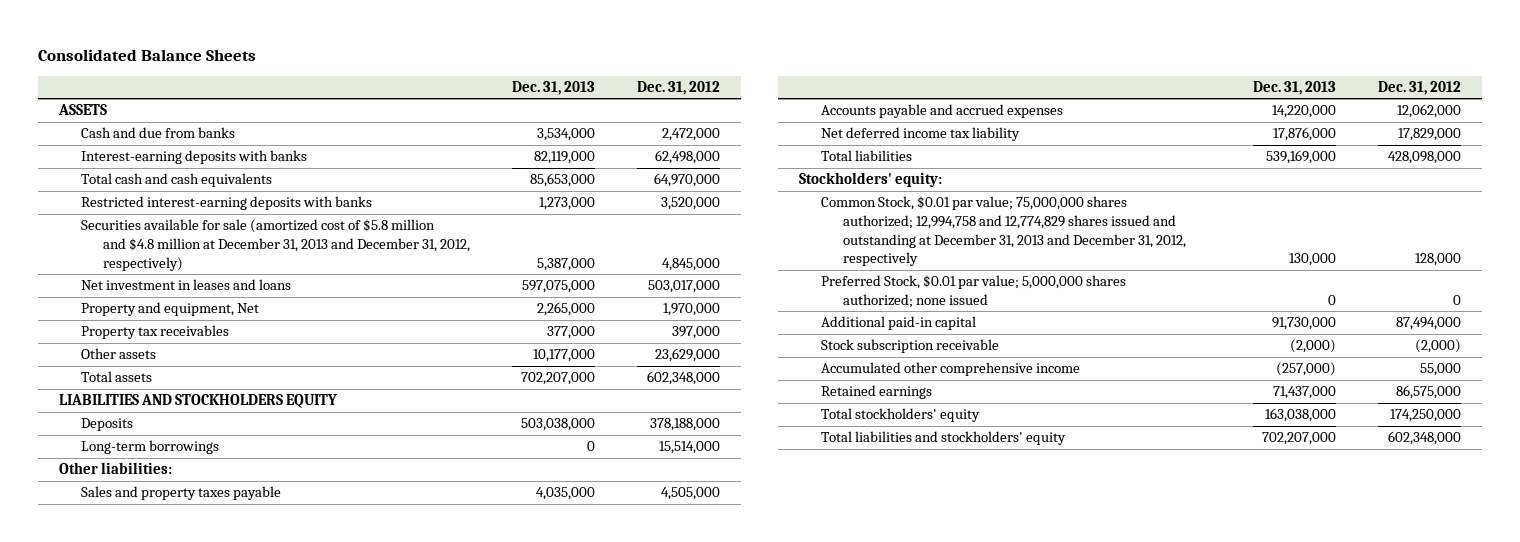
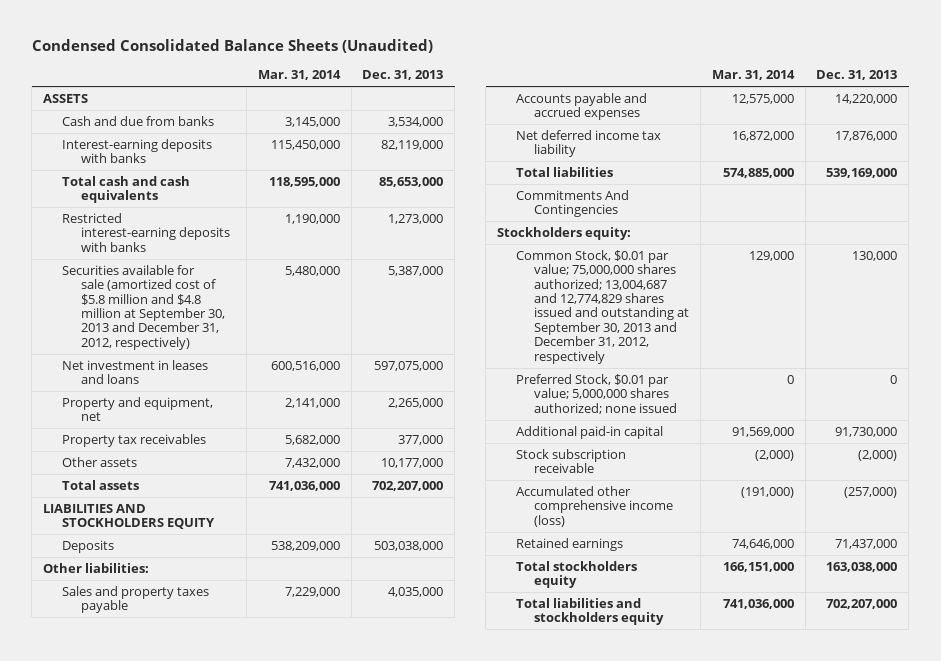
- Consolidated Balance Sheets
+ Condensed Consolidated Balance Sheets (Unaudited)
- | Dec. 31, 2013 | Dec. 31, 2012
+ | Mar. 31, 2014 | Dec. 31, 2013
- Securities available for sale (amortized cost of $5.8 million and $4.8 million at December 31, 2013 and December 31, 2012, respectively) | 5,387,000 | 4,845,000
+ Securities available for sale (amortized cost of $5.8 million and $4.8 million at September 30, 2013 and December 31, 2012, respectively) | 5,480,000 | 5,387,000
- Property and equipment, Net | 2,265,000 | 1,970,000
+ Property and equipment, net | 2,141,000 | 2,265,000
- Long-term borrowings | 0 | 15,514,000
- Stockholders' equity:
- Common Stock, $0.01 par value; 75,000,000 shares authorized; 12,994,758 and 12,774,829 shares issued and outstanding at December 31, 2013 and December 31, 2012, respectively | 130,000 | 128,000
+ Commitments And Contingencies
+ Stockholders equity:
+ Common Stock, $0.01 par value; 75,000,000 shares authorized; 13,004,687 and 12,774,829 shares issued and outstanding at September 30, 2013 and December 31, 2012, respectively | 129,000 | 130,000
- Accumulated other comprehensive income | (257,000) | 55,000
+ Accumulated other comprehensive income (loss) | (191,000) | (257,000)
- Total stockholders' equity | 163,038,000 | 174,250,000
- Total liabilities and stockholders' equity | 702,207,000 | 602,348,000
+ Total stockholders equity | 166,151,000 | 163,038,000
+ Total liabilities and stockholders equity | 741,036,000 | 702,207,000

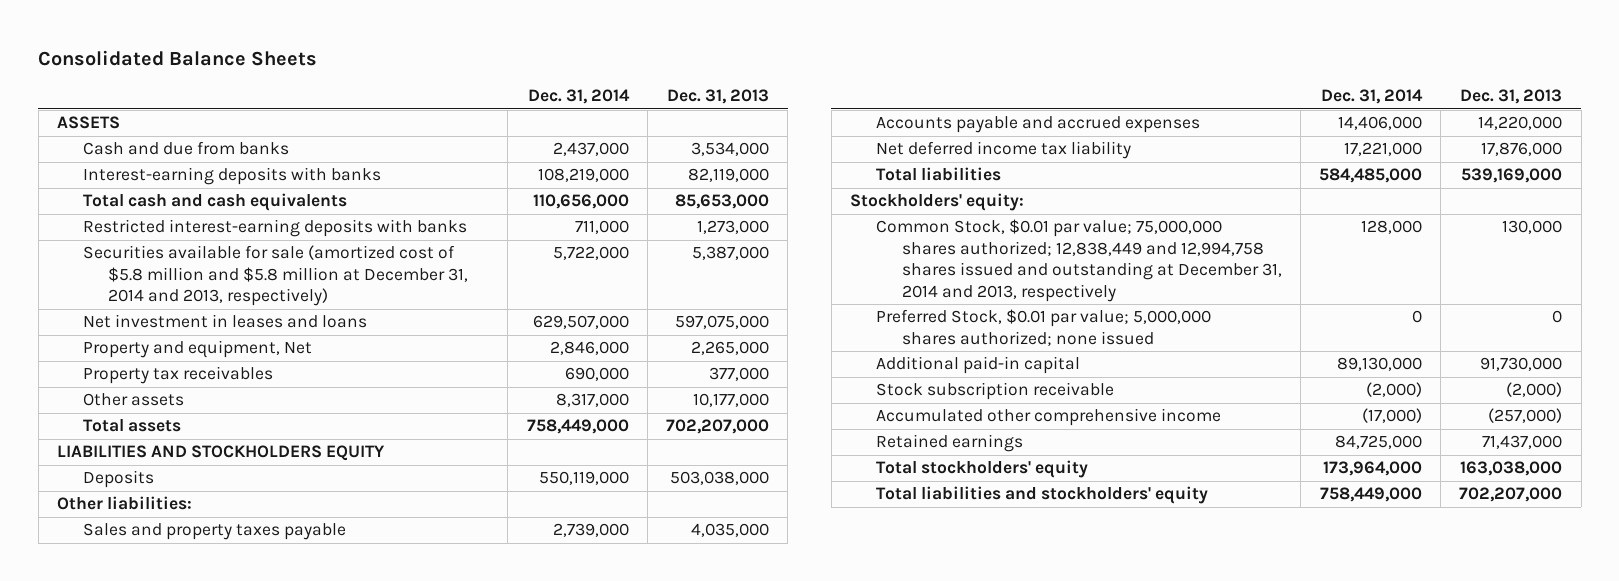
- Condensed Consolidated Balance Sheets (Unaudited)
+ Consolidated Balance Sheets
- | Mar. 31, 2014 | Dec. 31, 2013
+ | Dec. 31, 2014 | Dec. 31, 2013
- Securities available for sale (amortized cost of $5.8 million and $4.8 million at September 30, 2013 and December 31, 2012, respectively) | 5,480,000 | 5,387,000
+ Securities available for sale (amortized cost of $5.8 million and $5.8 million at December 31, 2014 and 2013, respectively) | 5,722,000 | 5,387,000
- Property and equipment, net | 2,141,000 | 2,265,000
+ Property and equipment, Net | 2,846,000 | 2,265,000
- Commitments And Contingencies
- Stockholders equity:
- Common Stock, $0.01 par value; 75,000,000 shares authorized; 13,004,687 and 12,774,829 shares issued and outstanding at September 30, 2013 and December 31, 2012, respectively | 129,000 | 130,000
+ Stockholders' equity:
+ Common Stock, $0.01 par value; 75,000,000 shares authorized; 12,838,449 and 12,994,758 shares issued and outstanding at December 31, 2014 and 2013, respectively | 128,000 | 130,000
- Accumulated other comprehensive income (loss) | (191,000) | (257,000)
+ Accumulated other comprehensive income | (17,000) | (257,000)
- Total stockholders equity | 166,151,000 | 163,038,000
- Total liabilities and stockholders equity | 741,036,000 | 702,207,000
+ Total stockholders' equity | 173,964,000 | 163,038,000
+ Total liabilities and stockholders' equity | 758,449,000 | 702,207,000

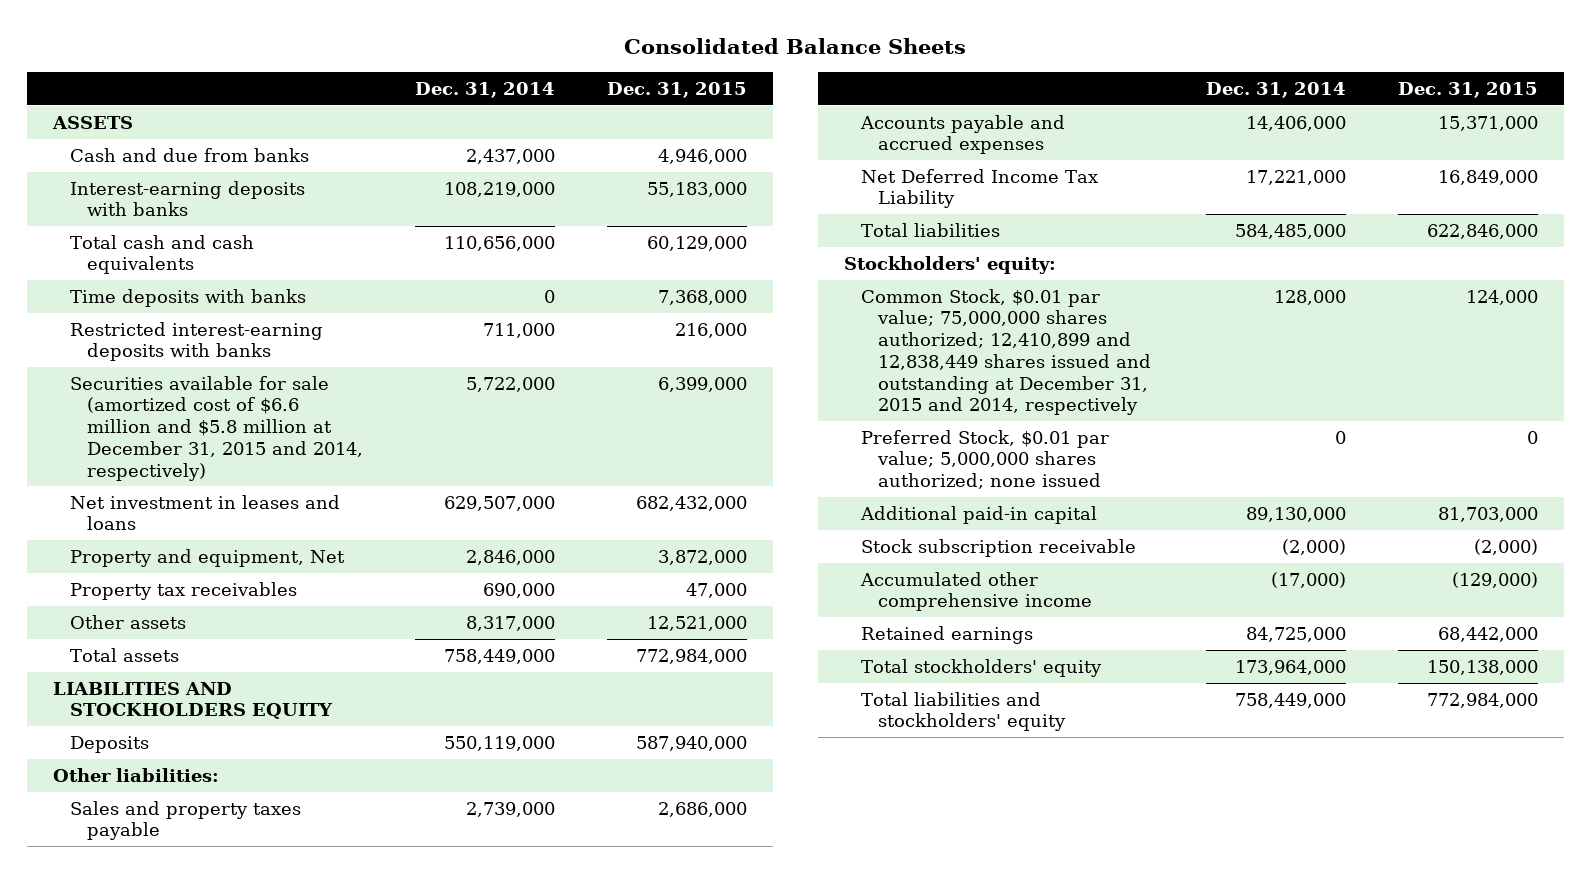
- | Dec. 31, 2014 | Dec. 31, 2013
+ | Dec. 31, 2014 | Dec. 31, 2015
+ Time deposits with banks | 0 | 7,368,000
- Securities available for sale (amortized cost of $5.8 million and $5.8 million at December 31, 2014 and 2013, respectively) | 5,722,000 | 5,387,000
+ Securities available for sale (amortized cost of $6.6 million and $5.8 million at December 31, 2015 and 2014, respectively) | 5,722,000 | 6,399,000
- Net deferred income tax liability | 17,221,000 | 17,876,000
+ Net Deferred Income Tax Liability | 17,221,000 | 16,849,000
- Common Stock, $0.01 par value; 75,000,000 shares authorized; 12,838,449 and 12,994,758 shares issued and outstanding at December 31, 2014 and 2013, respectively | 128,000 | 130,000
+ Common Stock, $0.01 par value; 75,000,000 shares authorized; 12,410,899 and 12,838,449 shares issued and outstanding at December 31, 2015 and 2014, respectively | 128,000 | 124,000

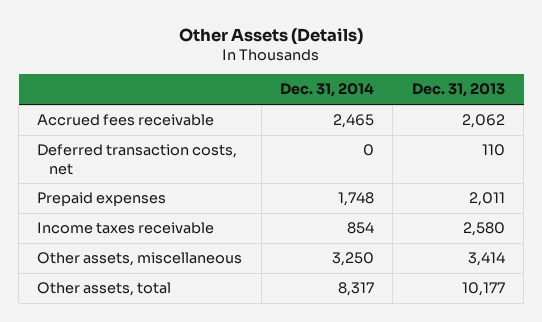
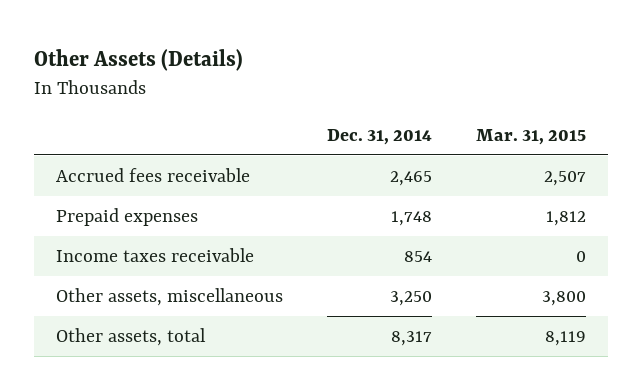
- | Dec. 31, 2014 | Dec. 31, 2013
+ | Dec. 31, 2014 | Mar. 31, 2015
- Deferred transaction costs, net | 0 | 110

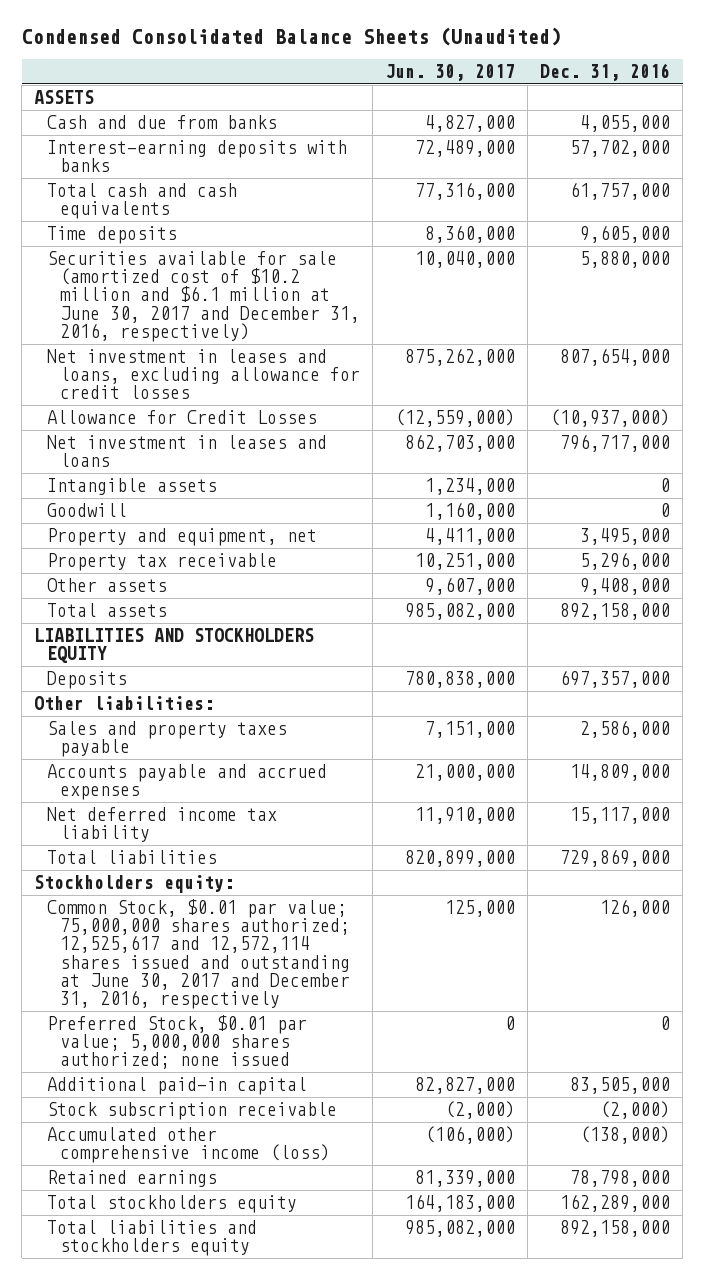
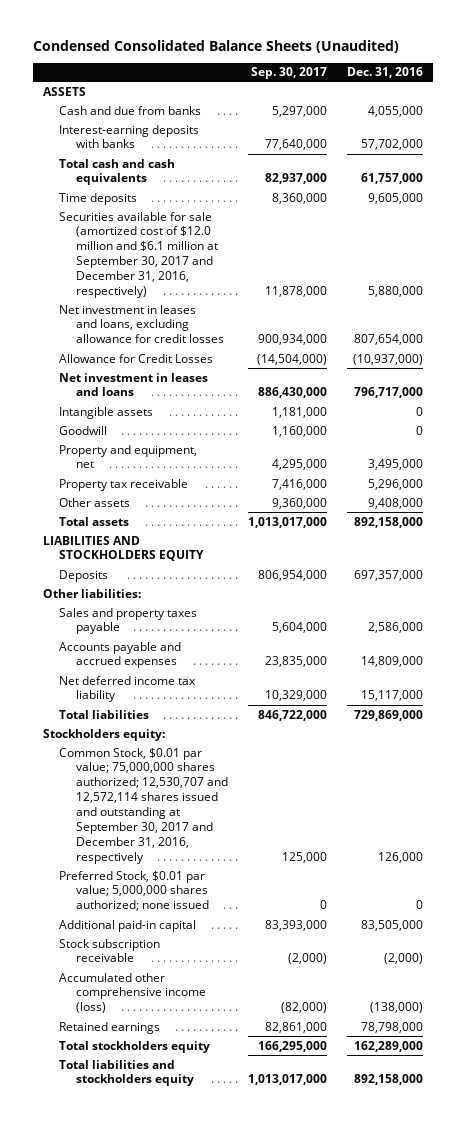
- | Jun. 30, 2017 | Dec. 31, 2016
+ | Sep. 30, 2017 | Dec. 31, 2016
- Securities available for sale (amortized cost of $10.2 million and $6.1 million at June 30, 2017 and December 31, 2016, respectively) | 10,040,000 | 5,880,000
+ Securities available for sale (amortized cost of $12.0 million and $6.1 million at September 30, 2017 and December 31, 2016, respectively) | 11,878,000 | 5,880,000
- Common Stock, $0.01 par value; 75,000,000 shares authorized; 12,525,617 and 12,572,114 shares issued and outstanding at June 30, 2017 and December 31, 2016, respectively | 125,000 | 126,000
+ Common Stock, $0.01 par value; 75,000,000 shares authorized; 12,530,707 and 12,572,114 shares issued and outstanding at September 30, 2017 and December 31, 2016, respectively | 125,000 | 126,000

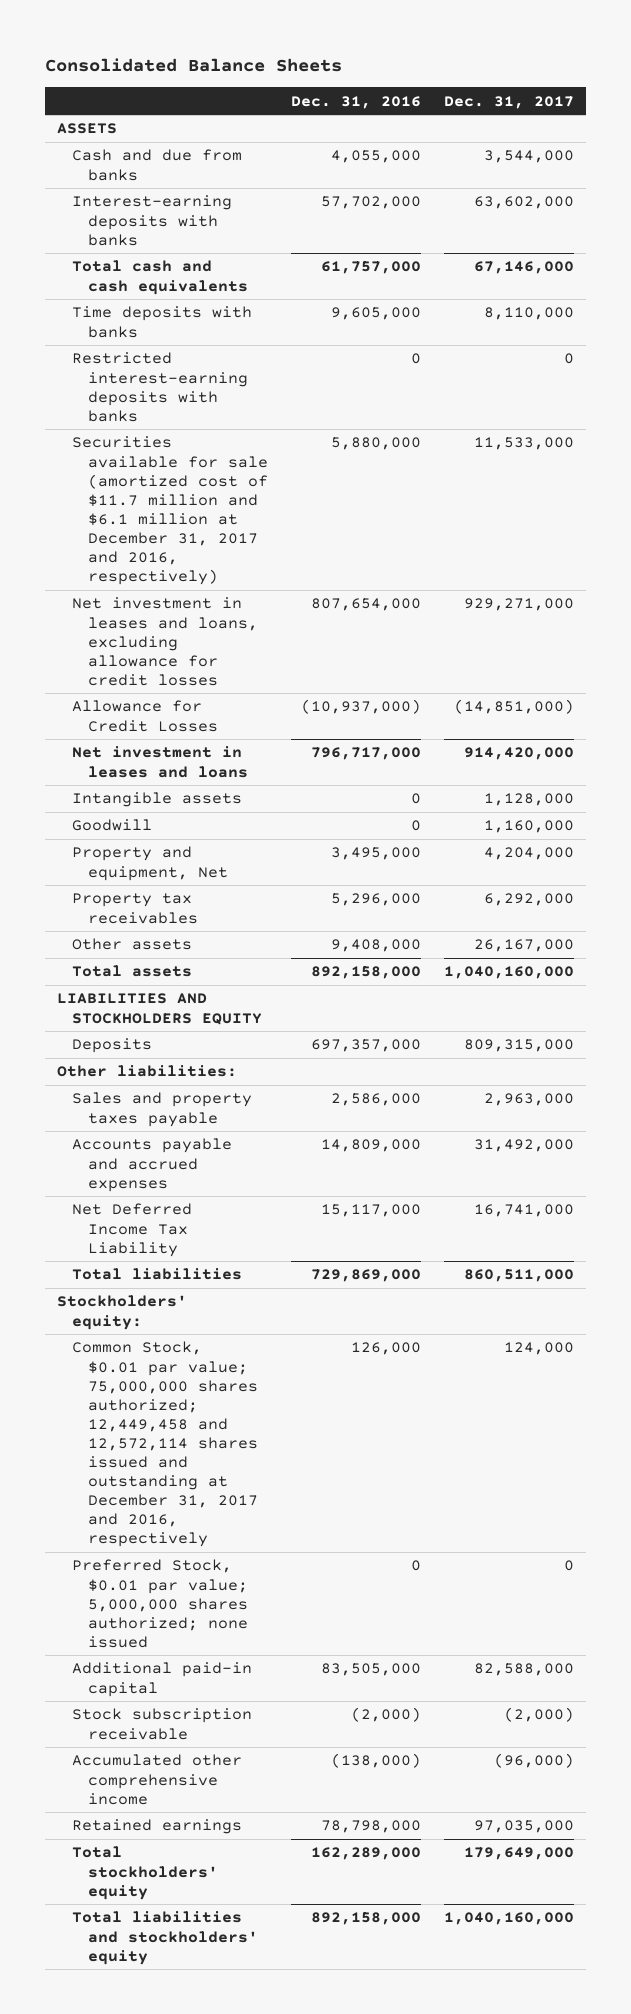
- Condensed Consolidated Balance Sheets (Unaudited)
+ Consolidated Balance Sheets
- | Sep. 30, 2017 | Dec. 31, 2016
+ | Dec. 31, 2016 | Dec. 31, 2017
- Time deposits | 8,360,000 | 9,605,000
- Securities available for sale (amortized cost of $12.0 million and $6.1 million at September 30, 2017 and December 31, 2016, respectively) | 11,878,000 | 5,880,000
+ Time deposits with banks | 9,605,000 | 8,110,000
+ Restricted interest-earning deposits with banks | 0 | 0
+ Securities available for sale (amortized cost of $11.7 million and $6.1 million at December 31, 2017 and 2016, respectively) | 5,880,000 | 11,533,000
- Property and equipment, net | 4,295,000 | 3,495,000
- Property tax receivable | 7,416,000 | 5,296,000
+ Property and equipment, Net | 3,495,000 | 4,204,000
+ Property tax receivables | 5,296,000 | 6,292,000
- Net deferred income tax liability | 10,329,000 | 15,117,000
+ Net Deferred Income Tax Liability | 15,117,000 | 16,741,000
- Stockholders equity:
- Common Stock, $0.01 par value; 75,000,000 shares authorized; 12,530,707 and 12,572,114 shares issued and outstanding at September 30, 2017 and December 31, 2016, respectively | 125,000 | 126,000
+ Stockholders' equity:
+ Common Stock, $0.01 par value; 75,000,000 shares authorized; 12,449,458 and 12,572,114 shares issued and outstanding at December 31, 2017 and 2016, respectively | 126,000 | 124,000
- Accumulated other comprehensive income (loss) | (82,000) | (138,000)
+ Accumulated other comprehensive income | (138,000) | (96,000)
- Total stockholders equity | 166,295,000 | 162,289,000
- Total liabilities and stockholders equity | 1,013,017,000 | 892,158,000
+ Total stockholders' equity | 162,289,000 | 179,649,000
+ Total liabilities and stockholders' equity | 892,158,000 | 1,040,160,000

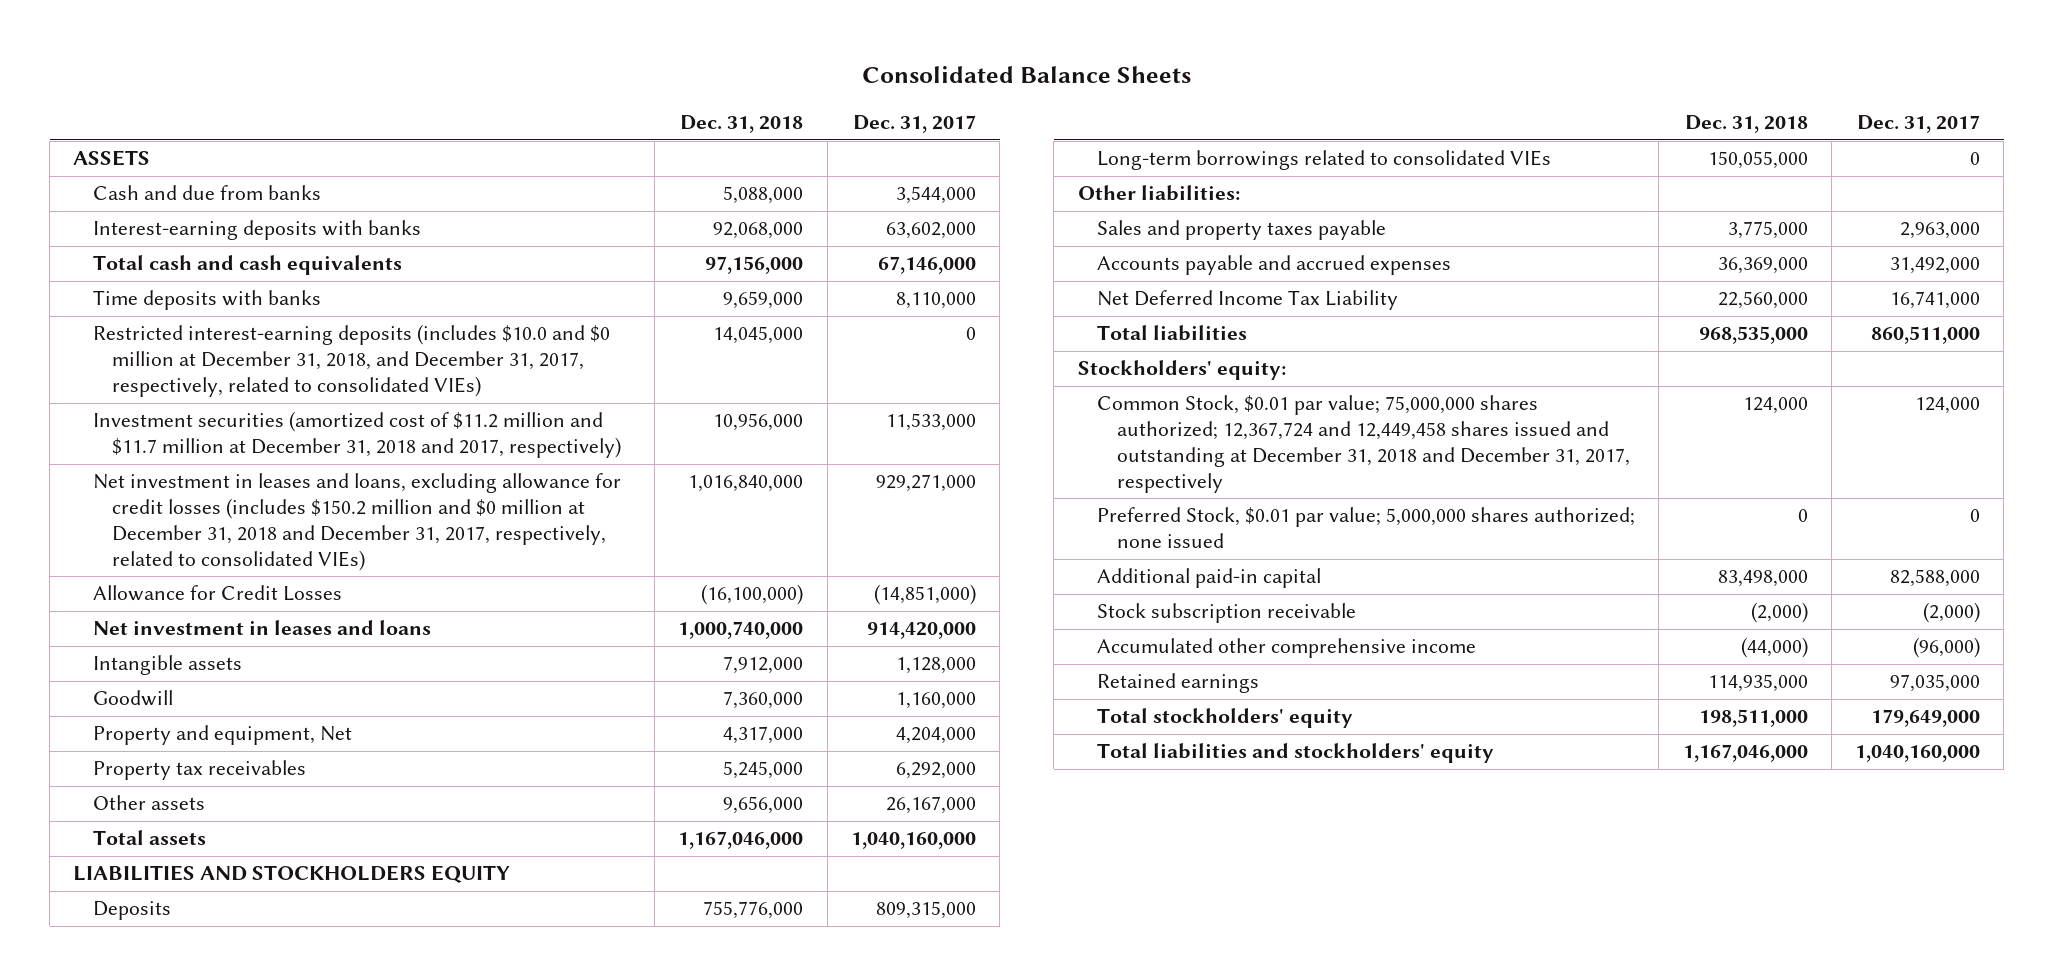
- | Dec. 31, 2016 | Dec. 31, 2017
+ | Dec. 31, 2018 | Dec. 31, 2017
- Restricted interest-earning deposits with banks | 0 | 0
- Securities available for sale (amortized cost of $11.7 million and $6.1 million at December 31, 2017 and 2016, respectively) | 5,880,000 | 11,533,000
- Net investment in leases and loans, excluding allowance for credit losses | 807,654,000 | 929,271,000
+ Restricted interest-earning deposits (includes $10.0 and $0 million at December 31, 2018, and December 31, 2017, respectively, related to consolidated VIEs) | 14,045,000 | 0
+ Investment securities (amortized cost of $11.2 million and $11.7 million at December 31, 2018 and 2017, respectively) | 10,956,000 | 11,533,000
+ Net investment in leases and loans, excluding allowance for credit losses (includes $150.2 million and $0 million at December 31, 2018 and December 31, 2017, respectively, related to consolidated VIEs) | 1,016,840,000 | 929,271,000
+ Long-term borrowings related to consolidated VIEs | 150,055,000 | 0
- Common Stock, $0.01 par value; 75,000,000 shares authorized; 12,449,458 and 12,572,114 shares issued and outstanding at December 31, 2017 and 2016, respectively | 126,000 | 124,000
+ Common Stock, $0.01 par value; 75,000,000 shares authorized; 12,367,724 and 12,449,458 shares issued and outstanding at December 31, 2018 and December 31, 2017, respectively | 124,000 | 124,000

